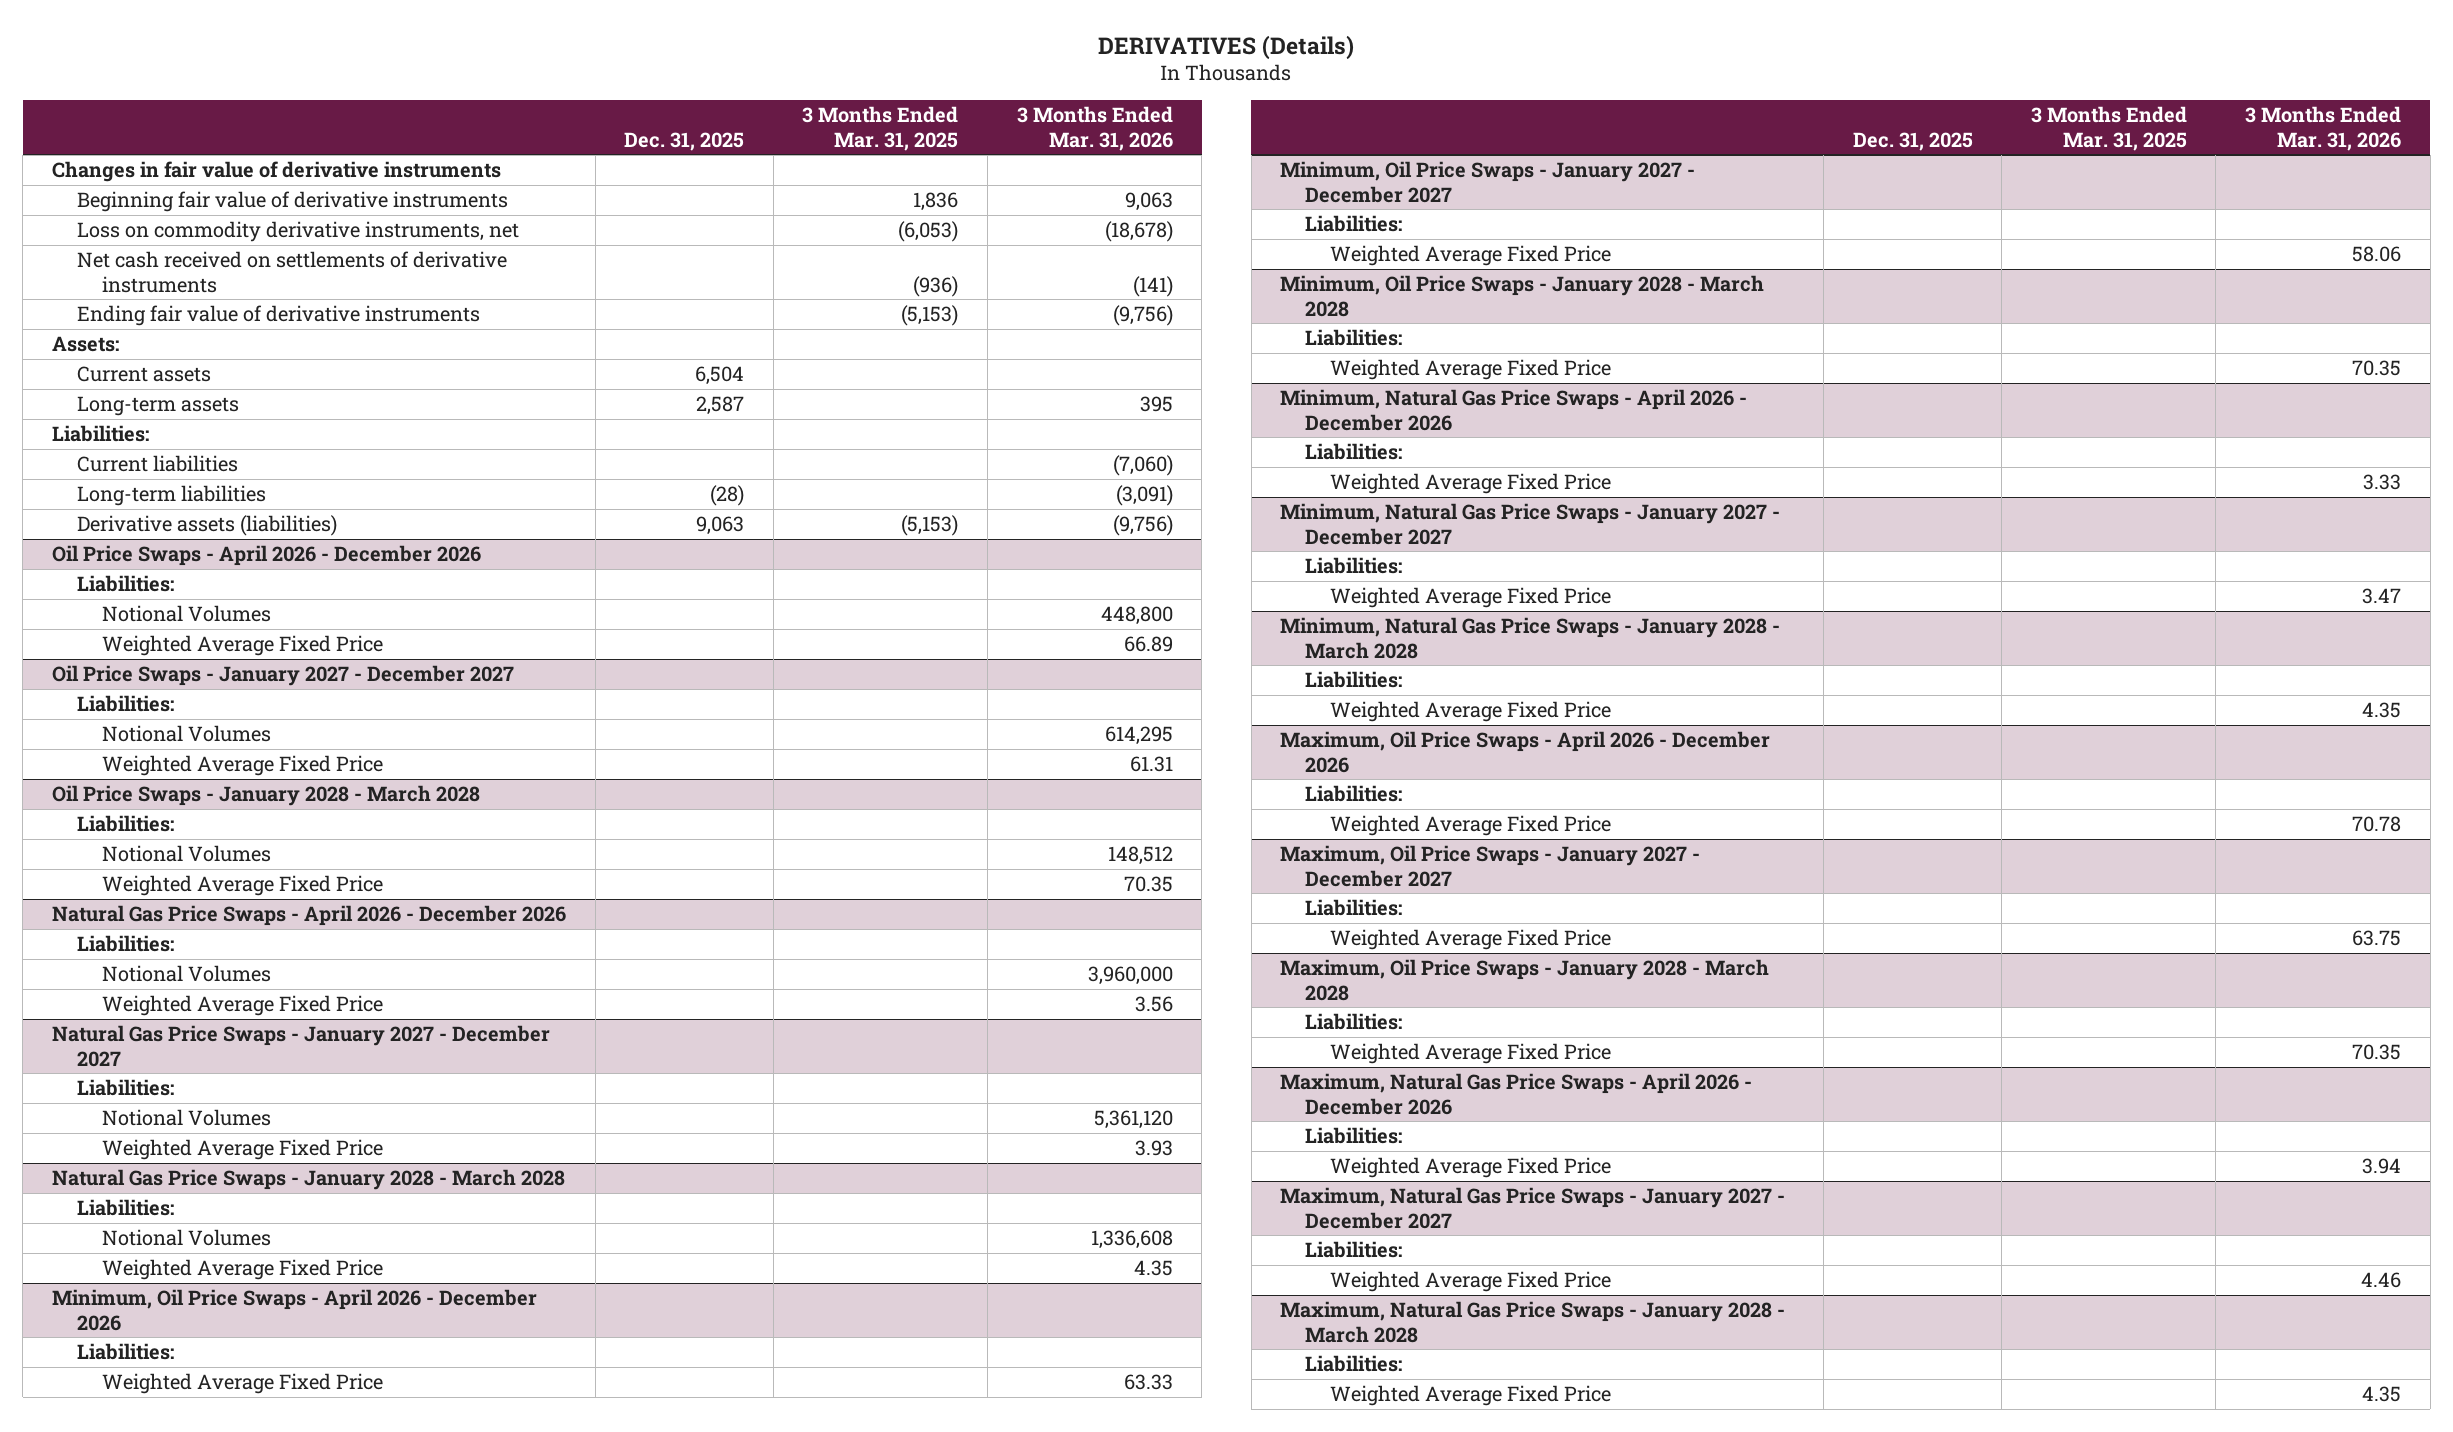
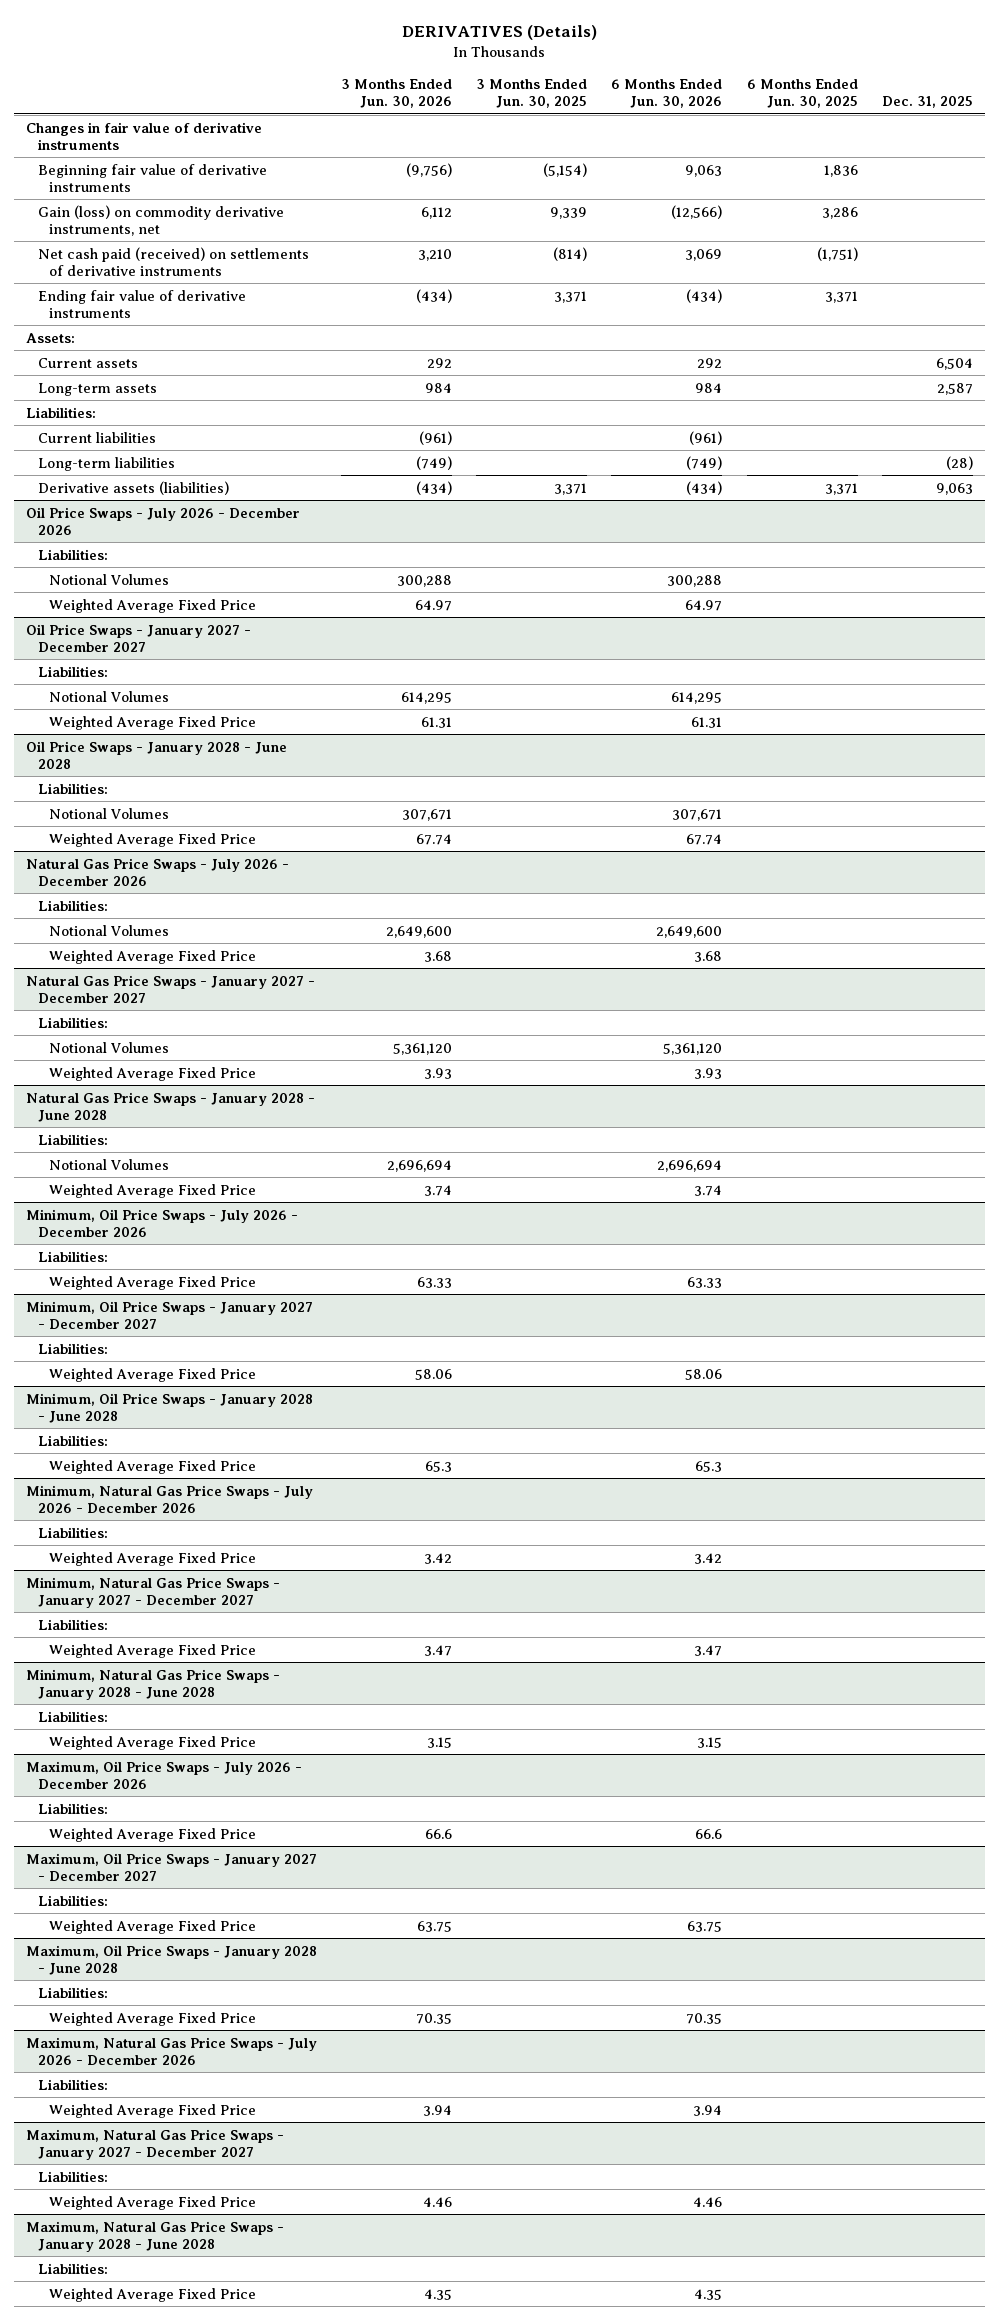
- | Dec. 31, 2025 | 3 Months Ended Mar. 31, 2025 | 3 Months Ended Mar. 31, 2026
+ | 3 Months Ended Jun. 30, 2026 | 3 Months Ended Jun. 30, 2025 | 6 Months Ended Jun. 30, 2026 | 6 Months Ended Jun. 30, 2025 | Dec. 31, 2025
- Loss on commodity derivative instruments, net | | (6,053) | (18,678)
- Net cash received on settlements of derivative instruments | | (936) | (141)
+ Gain (loss) on commodity derivative instruments, net | 6,112 | 9,339 | (12,566) | 3,286 |
+ Net cash paid (received) on settlements of derivative instruments | 3,210 | (814) | 3,069 | (1,751) |
- Oil Price Swaps - April 2026 - December 2026
+ Oil Price Swaps - July 2026 - December 2026
- Oil Price Swaps - January 2028 - March 2028
+ Oil Price Swaps - January 2028 - June 2028
- Natural Gas Price Swaps - April 2026 - December 2026
+ Natural Gas Price Swaps - July 2026 - December 2026
- Natural Gas Price Swaps - January 2028 - March 2028
+ Natural Gas Price Swaps - January 2028 - June 2028
- Minimum, Oil Price Swaps - April 2026 - December 2026
+ Minimum, Oil Price Swaps - July 2026 - December 2026
- Minimum, Oil Price Swaps - January 2028 - March 2028
+ Minimum, Oil Price Swaps - January 2028 - June 2028
- Minimum, Natural Gas Price Swaps - April 2026 - December 2026
+ Minimum, Natural Gas Price Swaps - July 2026 - December 2026
- Minimum, Natural Gas Price Swaps - January 2028 - March 2028
+ Minimum, Natural Gas Price Swaps - January 2028 - June 2028
- Maximum, Oil Price Swaps - April 2026 - December 2026
+ Maximum, Oil Price Swaps - July 2026 - December 2026
- Maximum, Oil Price Swaps - January 2028 - March 2028
+ Maximum, Oil Price Swaps - January 2028 - June 2028
- Maximum, Natural Gas Price Swaps - April 2026 - December 2026
+ Maximum, Natural Gas Price Swaps - July 2026 - December 2026
- Maximum, Natural Gas Price Swaps - January 2028 - March 2028
+ Maximum, Natural Gas Price Swaps - January 2028 - June 2028

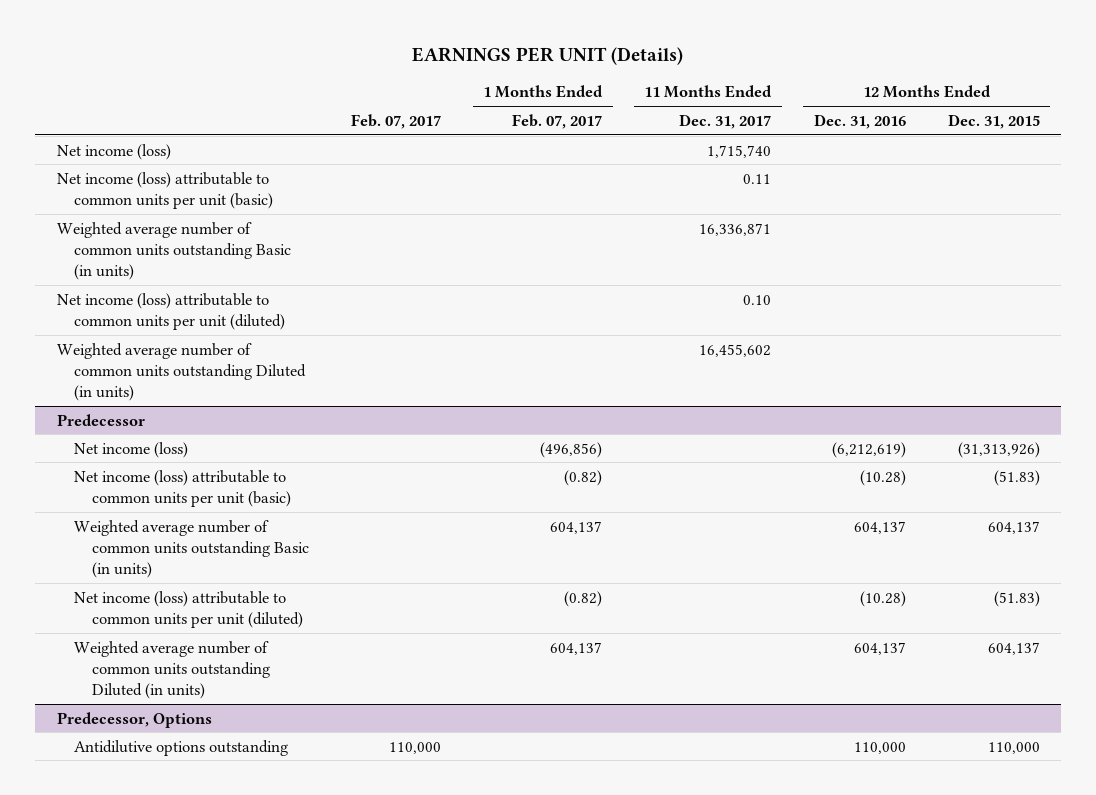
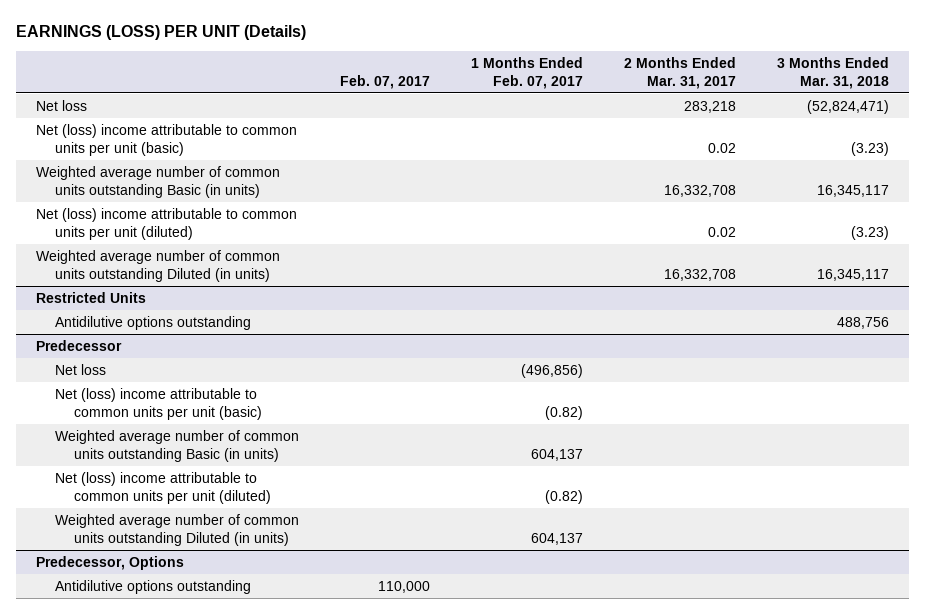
- EARNINGS PER UNIT (Details)
+ EARNINGS (LOSS) PER UNIT (Details)
- | Feb. 07, 2017 | 1 Months Ended Feb. 07, 2017 | 11 Months Ended Dec. 31, 2017 | 12 Months Ended Dec. 31, 2016 | 12 Months Ended Dec. 31, 2015
+ | Feb. 07, 2017 | 1 Months Ended Feb. 07, 2017 | 2 Months Ended Mar. 31, 2017 | 3 Months Ended Mar. 31, 2018
- Net income (loss) | | | 1,715,740 | |
- Net income (loss) attributable to common units per unit (basic) | | | 0.11 | |
+ Net loss | | | 283,218 | (52,824,471)
+ Net (loss) income attributable to common units per unit (basic) | | | 0.02 | (3.23)
- Net income (loss) attributable to common units per unit (diluted) | | | 0.10 | |
+ Net (loss) income attributable to common units per unit (diluted) | | | 0.02 | (3.23)
+ Restricted Units
+ Antidilutive options outstanding | | | | 488,756
@ Predecessor
- Net income (loss) | | (496,856) | | (6,212,619) | (31,313,926)
- Net income (loss) attributable to common units per unit (basic) | | (0.82) | | (10.28) | (51.83)
+ Net loss | | (496,856) | |
+ Net (loss) income attributable to common units per unit (basic) | | (0.82) | |
- Net income (loss) attributable to common units per unit (diluted) | | (0.82) | | (10.28) | (51.83)
+ Net (loss) income attributable to common units per unit (diluted) | | (0.82) | |

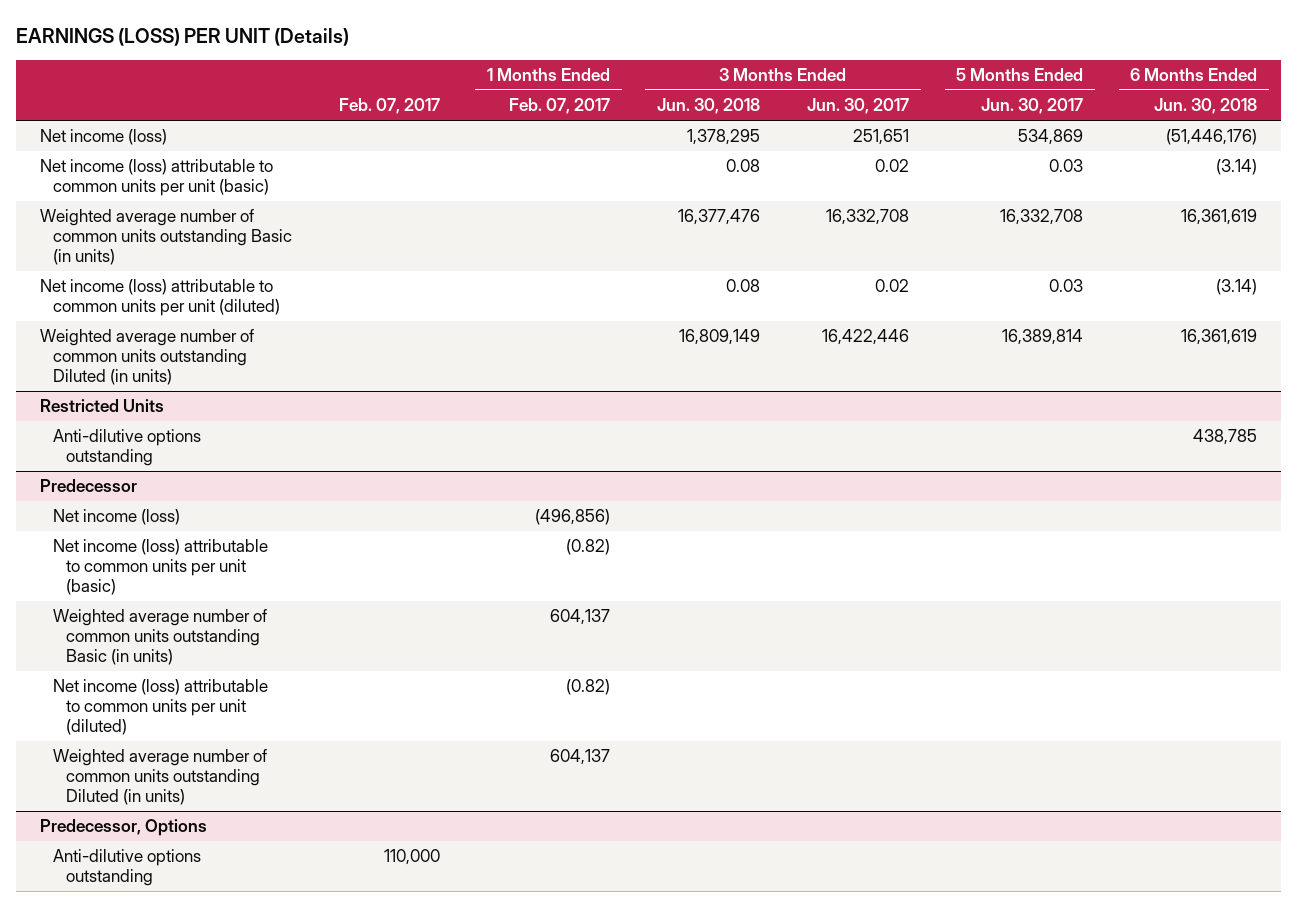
- | Feb. 07, 2017 | 1 Months Ended Feb. 07, 2017 | 2 Months Ended Mar. 31, 2017 | 3 Months Ended Mar. 31, 2018
+ | Feb. 07, 2017 | 1 Months Ended Feb. 07, 2017 | 3 Months Ended Jun. 30, 2018 | 3 Months Ended Jun. 30, 2017 | 5 Months Ended Jun. 30, 2017 | 6 Months Ended Jun. 30, 2018
- Net loss | | | 283,218 | (52,824,471)
- Net (loss) income attributable to common units per unit (basic) | | | 0.02 | (3.23)
+ Net income (loss) | | | 1,378,295 | 251,651 | 534,869 | (51,446,176)
+ Net income (loss) attributable to common units per unit (basic) | | | 0.08 | 0.02 | 0.03 | (3.14)
- Net (loss) income attributable to common units per unit (diluted) | | | 0.02 | (3.23)
+ Net income (loss) attributable to common units per unit (diluted) | | | 0.08 | 0.02 | 0.03 | (3.14)
@ Restricted Units
- Antidilutive options outstanding | | | | 488,756
+ Anti-dilutive options outstanding | | | | | | 438,785
@ Predecessor
- Net loss | | (496,856) | |
- Net (loss) income attributable to common units per unit (basic) | | (0.82) | |
+ Net income (loss) | | (496,856) | | | |
+ Net income (loss) attributable to common units per unit (basic) | | (0.82) | | | |
- Net (loss) income attributable to common units per unit (diluted) | | (0.82) | |
+ Net income (loss) attributable to common units per unit (diluted) | | (0.82) | | | |
@ Predecessor, Options
- Antidilutive options outstanding | 110,000 | | |
+ Anti-dilutive options outstanding | 110,000 | | | | |

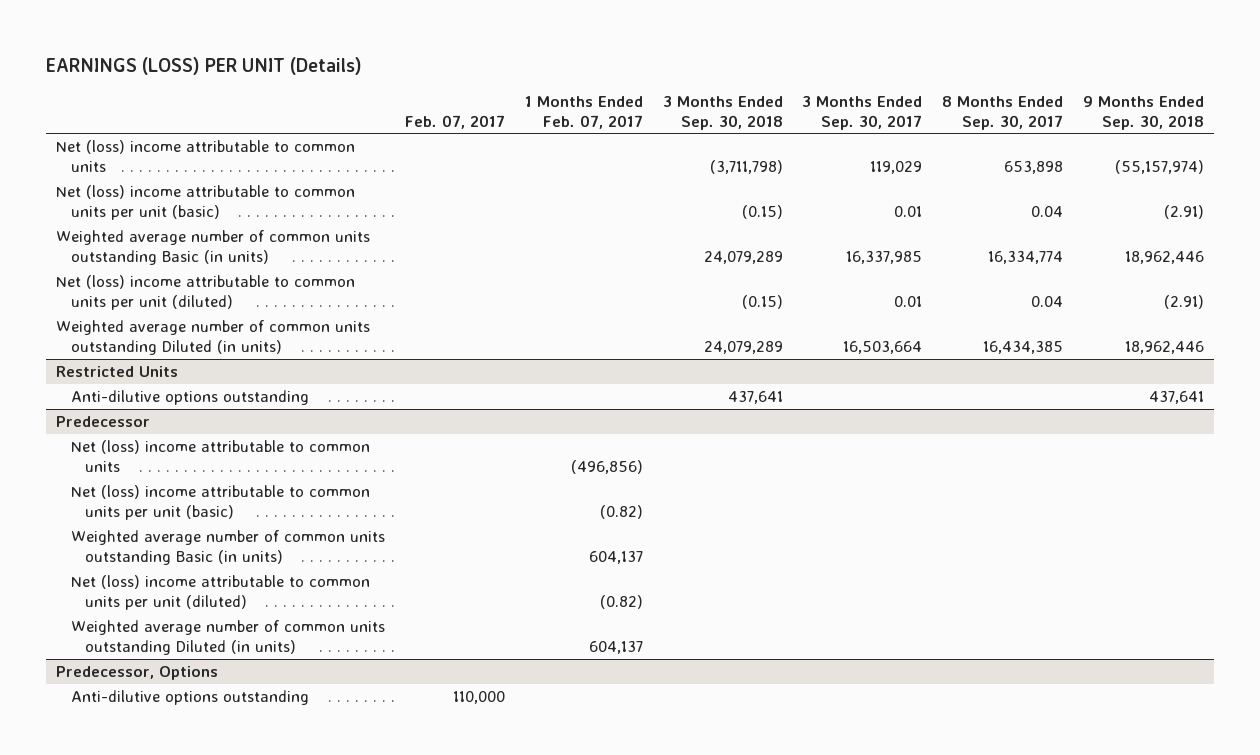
- | Feb. 07, 2017 | 1 Months Ended Feb. 07, 2017 | 3 Months Ended Jun. 30, 2018 | 3 Months Ended Jun. 30, 2017 | 5 Months Ended Jun. 30, 2017 | 6 Months Ended Jun. 30, 2018
+ | Feb. 07, 2017 | 1 Months Ended Feb. 07, 2017 | 3 Months Ended Sep. 30, 2018 | 3 Months Ended Sep. 30, 2017 | 8 Months Ended Sep. 30, 2017 | 9 Months Ended Sep. 30, 2018
- Net income (loss) | | | 1,378,295 | 251,651 | 534,869 | (51,446,176)
- Net income (loss) attributable to common units per unit (basic) | | | 0.08 | 0.02 | 0.03 | (3.14)
+ Net (loss) income attributable to common units | | | (3,711,798) | 119,029 | 653,898 | (55,157,974)
+ Net (loss) income attributable to common units per unit (basic) | | | (0.15) | 0.01 | 0.04 | (2.91)
- Net income (loss) attributable to common units per unit (diluted) | | | 0.08 | 0.02 | 0.03 | (3.14)
+ Net (loss) income attributable to common units per unit (diluted) | | | (0.15) | 0.01 | 0.04 | (2.91)
@ Predecessor
- Net income (loss) | | (496,856) | | | |
- Net income (loss) attributable to common units per unit (basic) | | (0.82) | | | |
+ Net (loss) income attributable to common units | | (496,856) | | | |
+ Net (loss) income attributable to common units per unit (basic) | | (0.82) | | | |
- Net income (loss) attributable to common units per unit (diluted) | | (0.82) | | | |
+ Net (loss) income attributable to common units per unit (diluted) | | (0.82) | | | |

